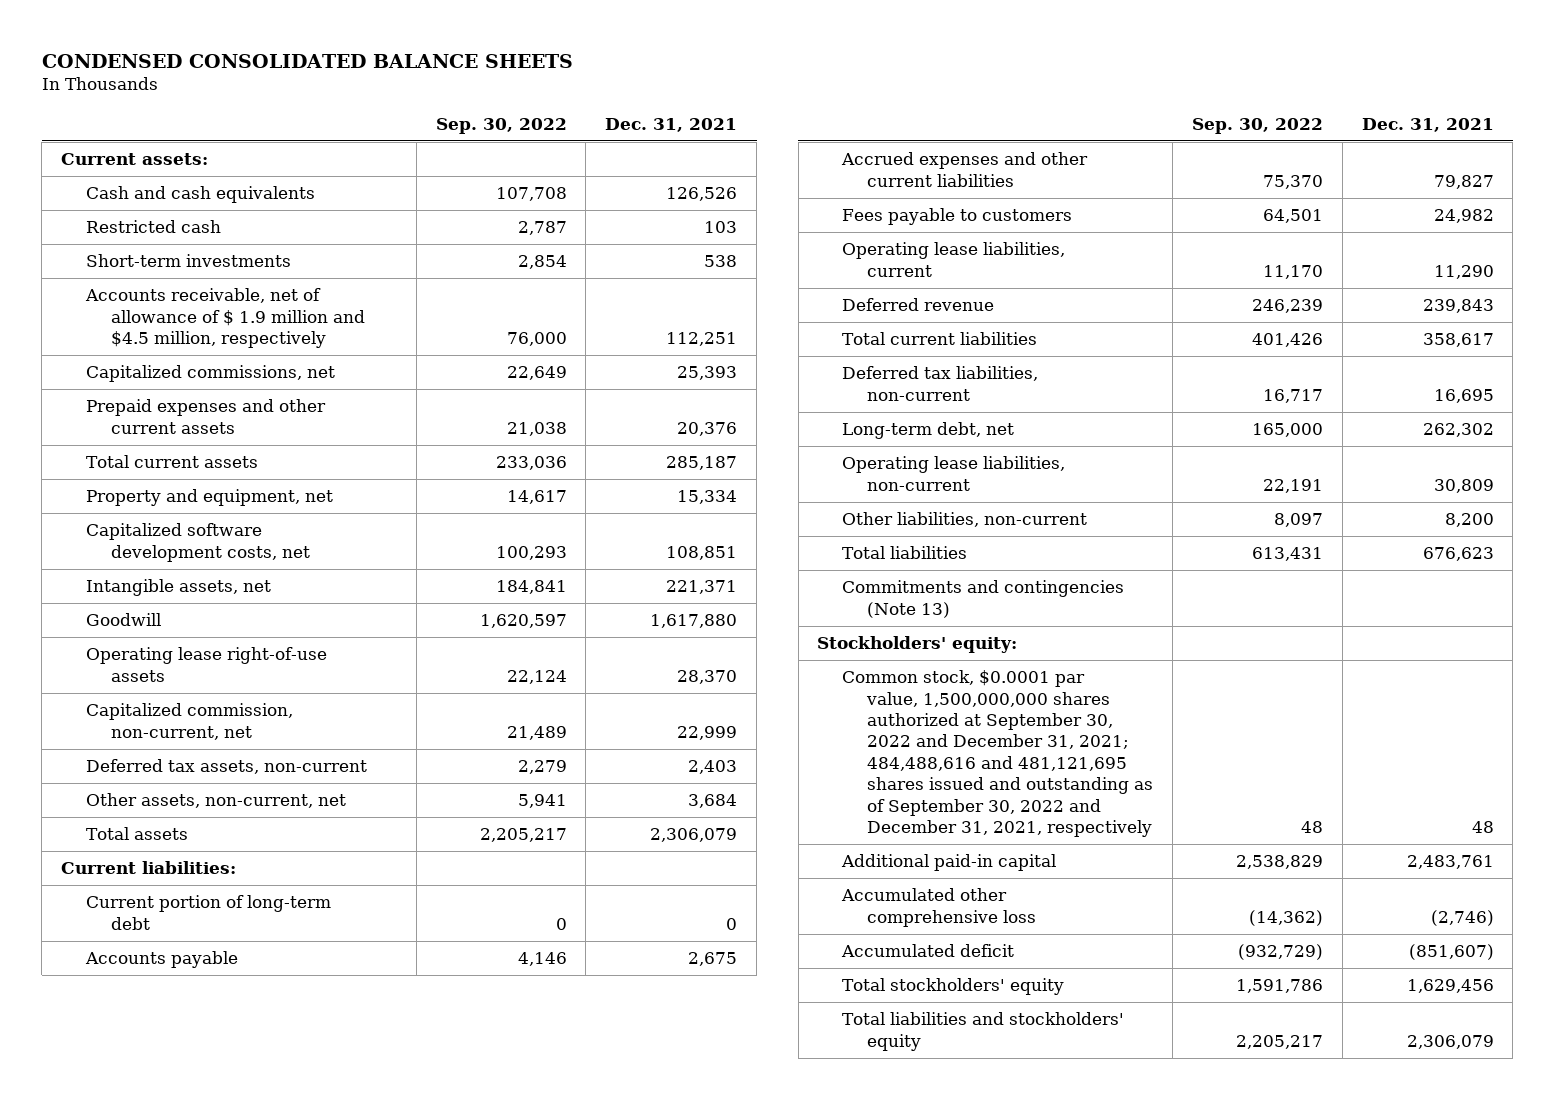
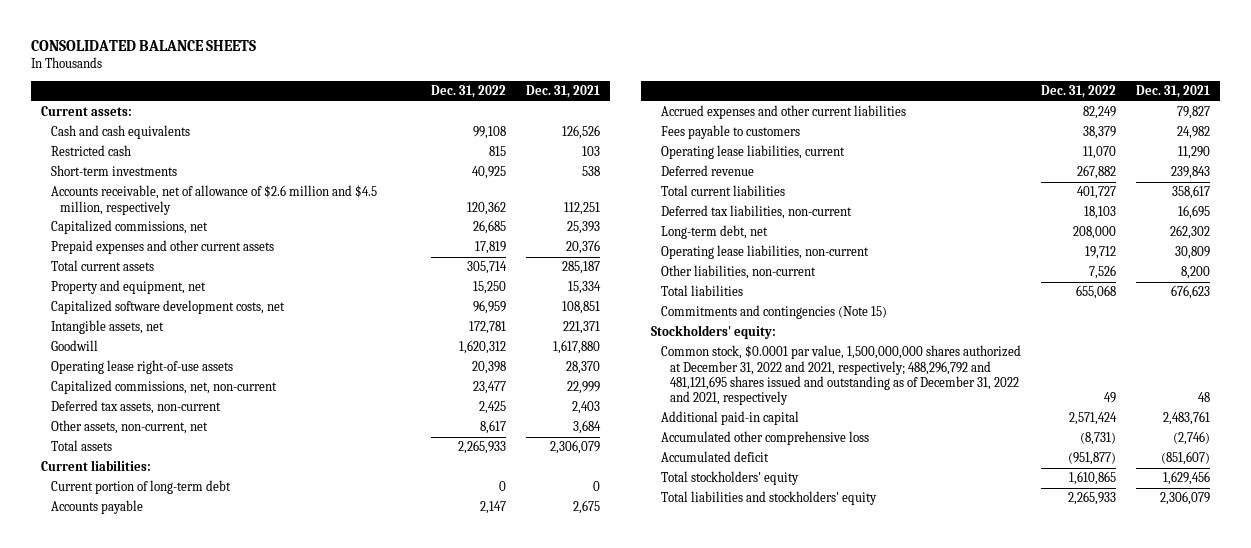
- CONDENSED CONSOLIDATED BALANCE SHEETS
+ CONSOLIDATED BALANCE SHEETS
- | Sep. 30, 2022 | Dec. 31, 2021
+ | Dec. 31, 2022 | Dec. 31, 2021
- Accounts receivable, net of allowance of $ 1.9 million and $4.5 million, respectively | 76,000 | 112,251
+ Accounts receivable, net of allowance of $2.6 million and $4.5 million, respectively | 120,362 | 112,251
- Capitalized commission, non-current, net | 21,489 | 22,999
+ Capitalized commissions, net, non-current | 23,477 | 22,999
- Commitments and contingencies (Note 13)
+ Commitments and contingencies (Note 15)
- Common stock, $0.0001 par value, 1,500,000,000 shares authorized at September 30, 2022 and December 31, 2021; 484,488,616 and 481,121,695 shares issued and outstanding as of September 30, 2022 and December 31, 2021, respectively | 48 | 48
+ Common stock, $0.0001 par value, 1,500,000,000 shares authorized at December 31, 2022 and 2021, respectively; 488,296,792 and 481,121,695 shares issued and outstanding as of December 31, 2022 and 2021, respectively | 49 | 48

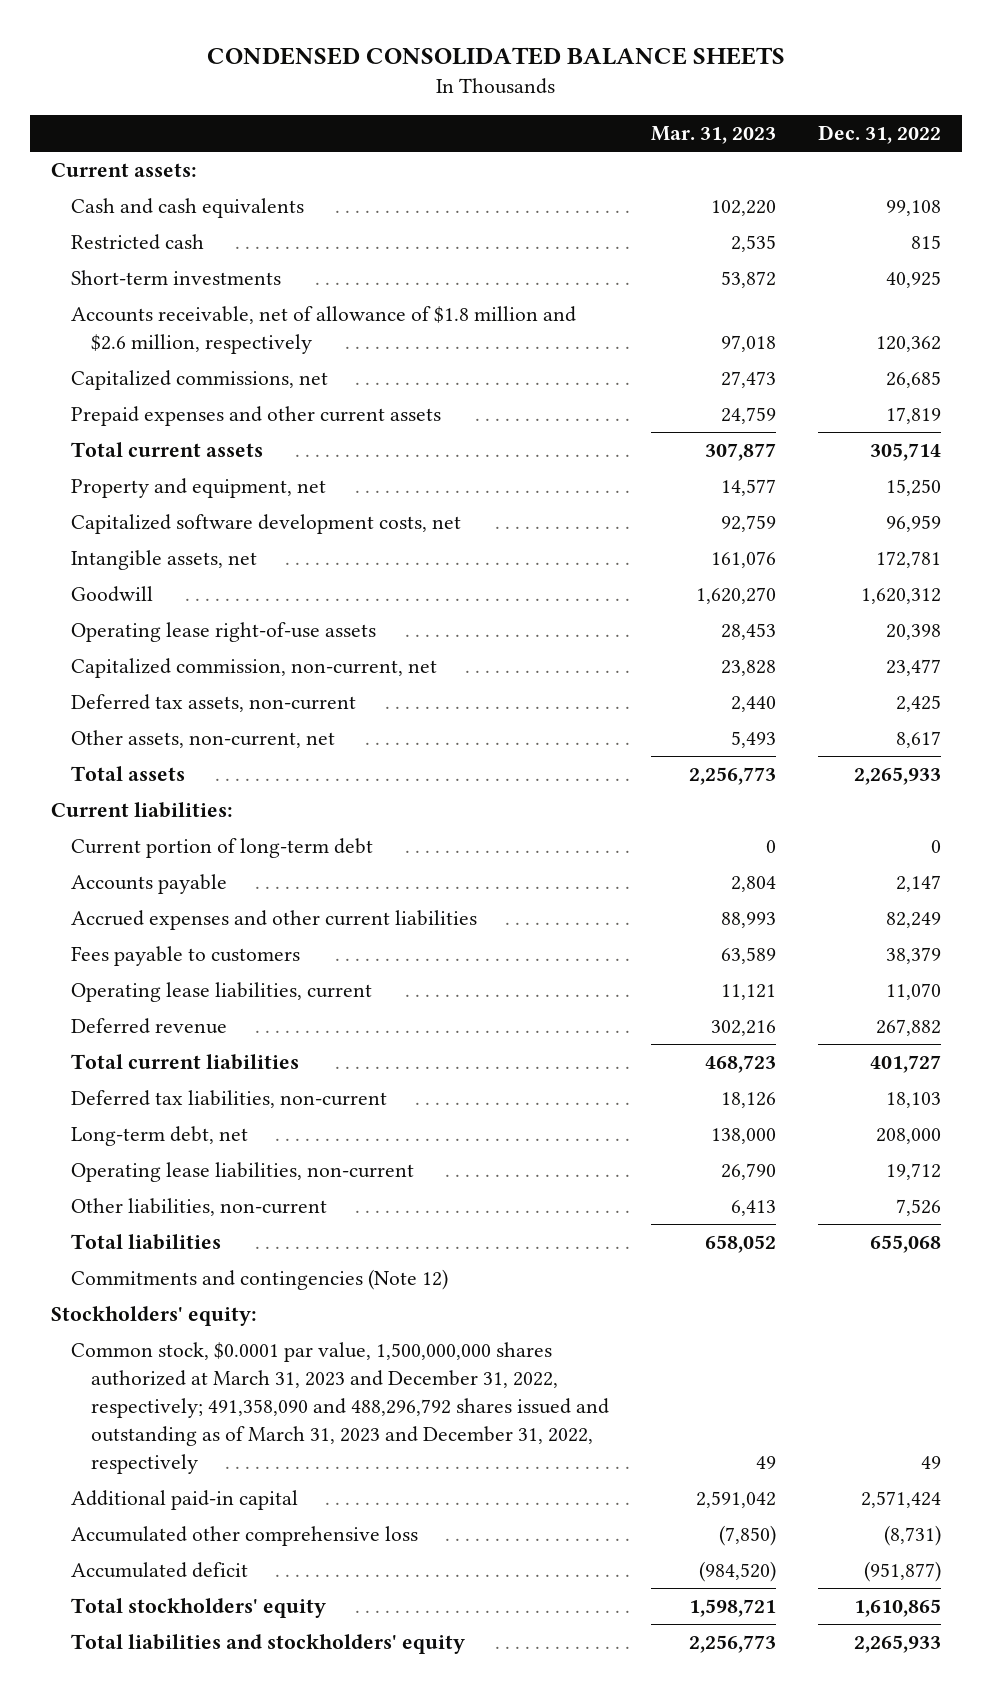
- CONSOLIDATED BALANCE SHEETS
+ CONDENSED CONSOLIDATED BALANCE SHEETS
- | Dec. 31, 2022 | Dec. 31, 2021
+ | Mar. 31, 2023 | Dec. 31, 2022
- Accounts receivable, net of allowance of $2.6 million and $4.5 million, respectively | 120,362 | 112,251
+ Accounts receivable, net of allowance of $1.8 million and $2.6 million, respectively | 97,018 | 120,362
- Capitalized commissions, net, non-current | 23,477 | 22,999
+ Capitalized commission, non-current, net | 23,828 | 23,477
- Commitments and contingencies (Note 15)
+ Commitments and contingencies (Note 12)
- Common stock, $0.0001 par value, 1,500,000,000 shares authorized at December 31, 2022 and 2021, respectively; 488,296,792 and 481,121,695 shares issued and outstanding as of December 31, 2022 and 2021, respectively | 49 | 48
+ Common stock, $0.0001 par value, 1,500,000,000 shares authorized at March 31, 2023 and December 31, 2022, respectively; 491,358,090 and 488,296,792 shares issued and outstanding as of March 31, 2023 and December 31, 2022, respectively | 49 | 49

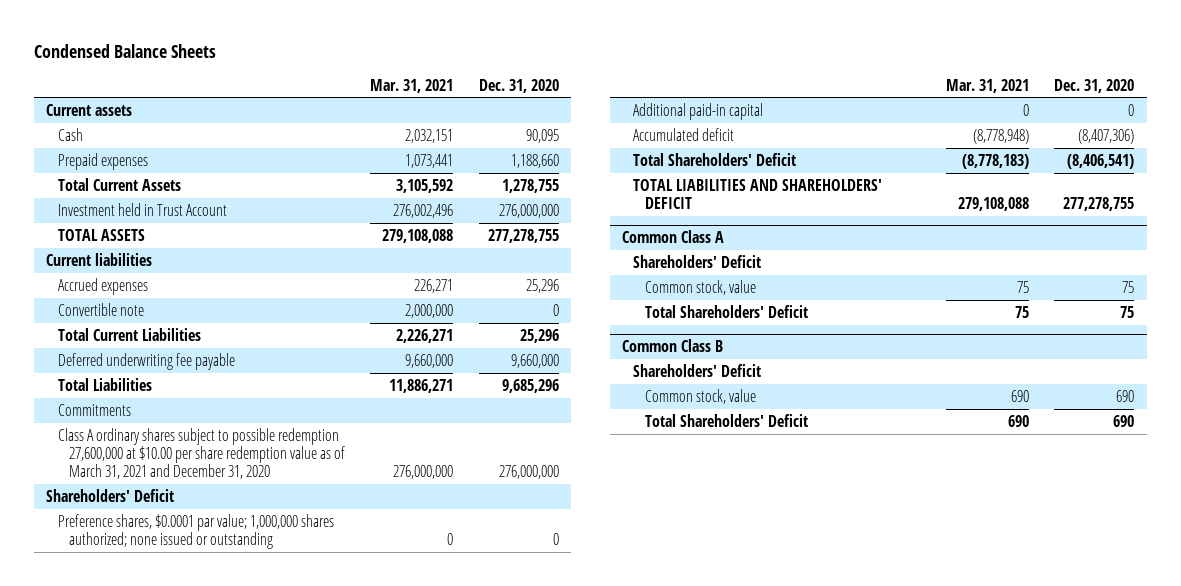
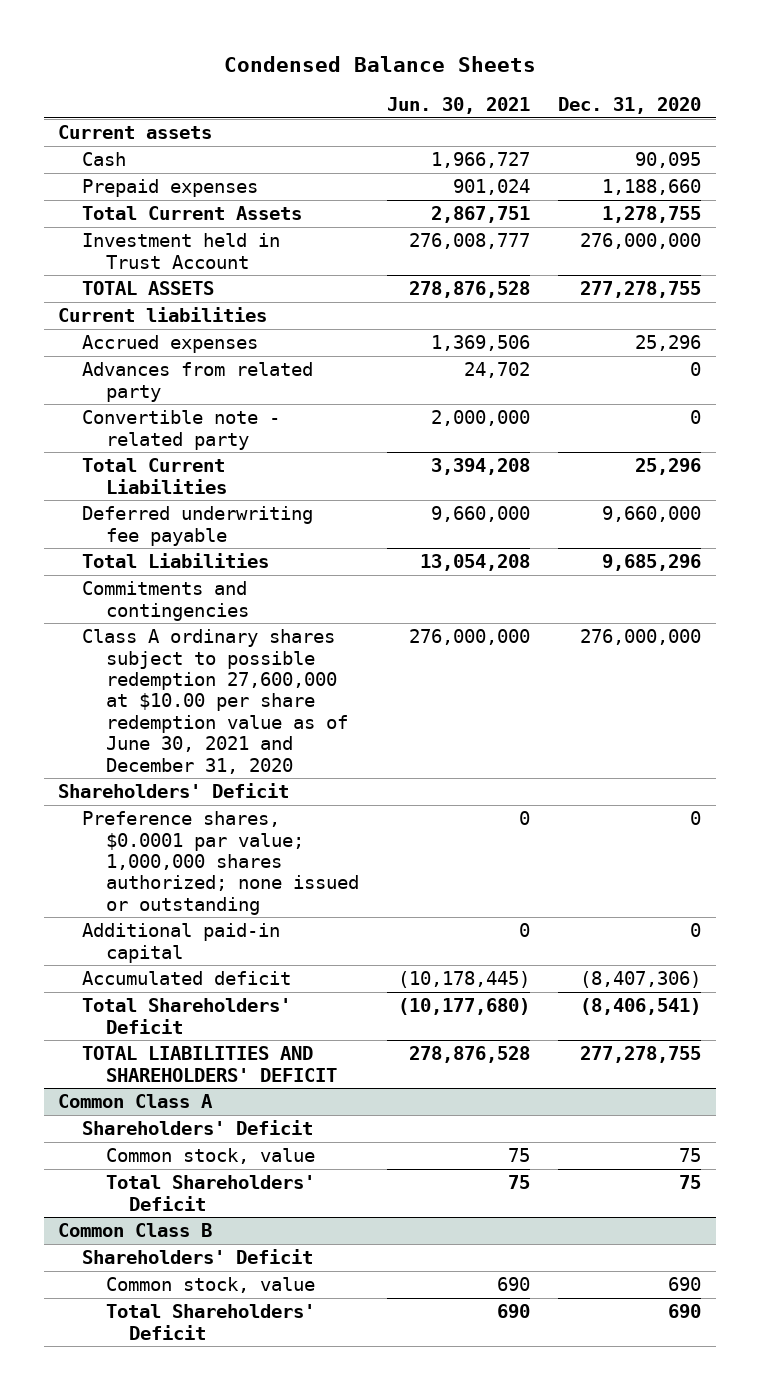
- | Mar. 31, 2021 | Dec. 31, 2020
+ | Jun. 30, 2021 | Dec. 31, 2020
- Convertible note | 2,000,000 | 0
+ Advances from related party | 24,702 | 0
+ Convertible note - related party | 2,000,000 | 0
- Commitments
- Class A ordinary shares subject to possible redemption 27,600,000 at $10.00 per share redemption value as of March 31, 2021 and December 31, 2020 | 276,000,000 | 276,000,000
+ Commitments and contingencies
+ Class A ordinary shares subject to possible redemption 27,600,000 at $10.00 per share redemption value as of June 30, 2021 and December 31, 2020 | 276,000,000 | 276,000,000

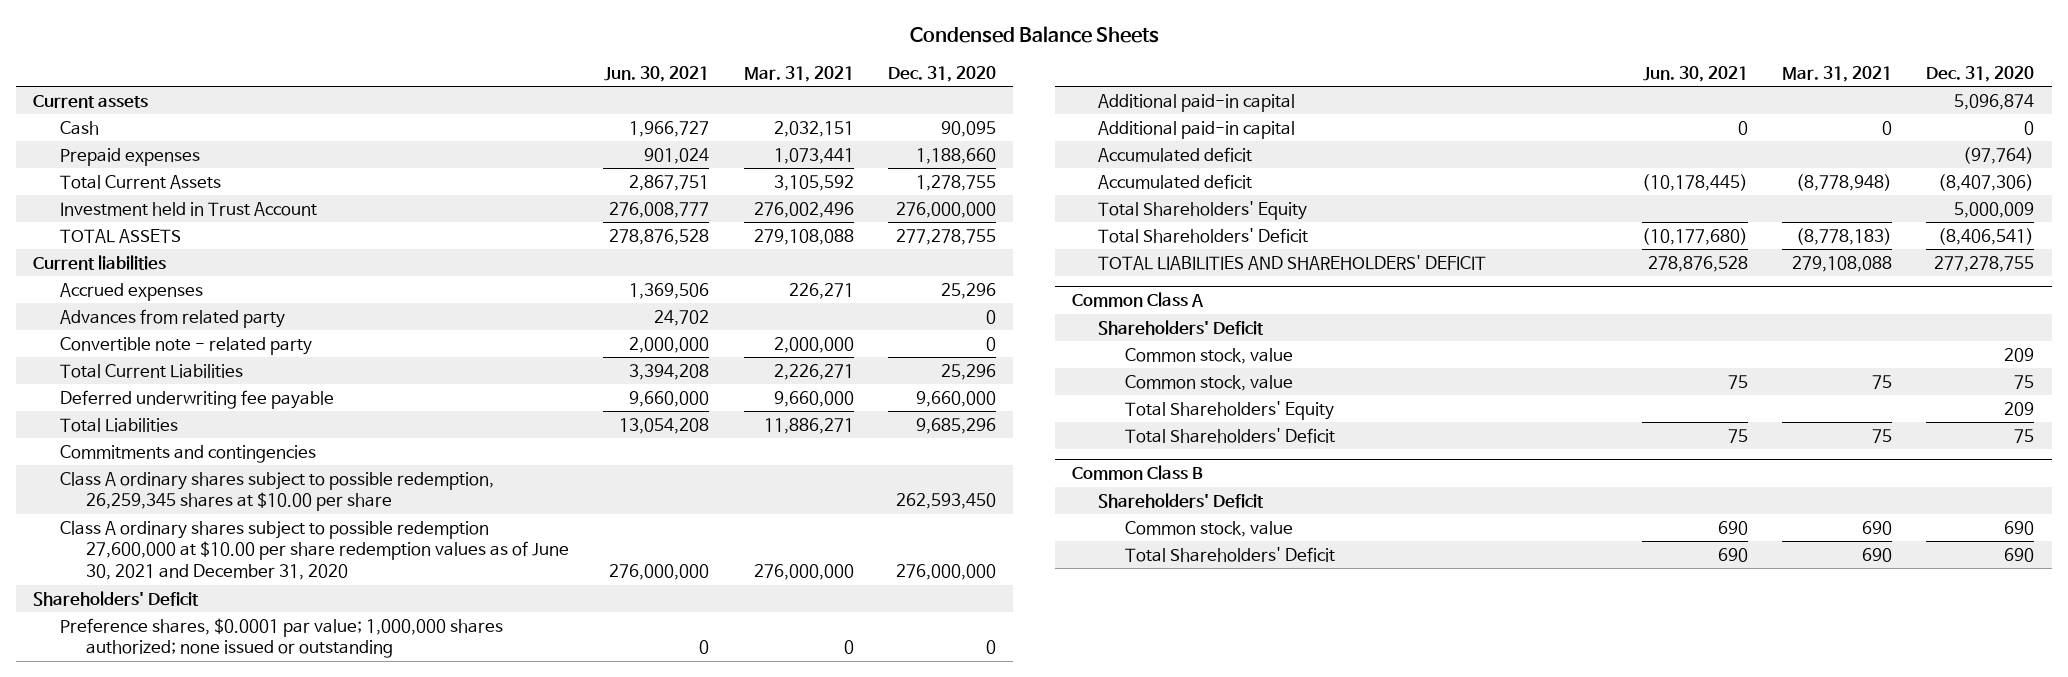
- | Jun. 30, 2021 | Dec. 31, 2020
+ | Jun. 30, 2021 | Mar. 31, 2021 | Dec. 31, 2020
- Class A ordinary shares subject to possible redemption 27,600,000 at $10.00 per share redemption value as of June 30, 2021 and December 31, 2020 | 276,000,000 | 276,000,000
+ Class A ordinary shares subject to possible redemption, 26,259,345 shares at $10.00 per share | | | 262,593,450
+ Class A ordinary shares subject to possible redemption 27,600,000 at $10.00 per share redemption values as of June 30, 2021 and December 31, 2020 | 276,000,000 | 276,000,000 | 276,000,000
+ Additional paid-in capital | | | 5,096,874
+ Accumulated deficit | | | (97,764)
+ Total Shareholders' Equity | | | 5,000,009
@ Common Class A
+ Common stock, value | | | 209
+ Total Shareholders' Equity | | | 209

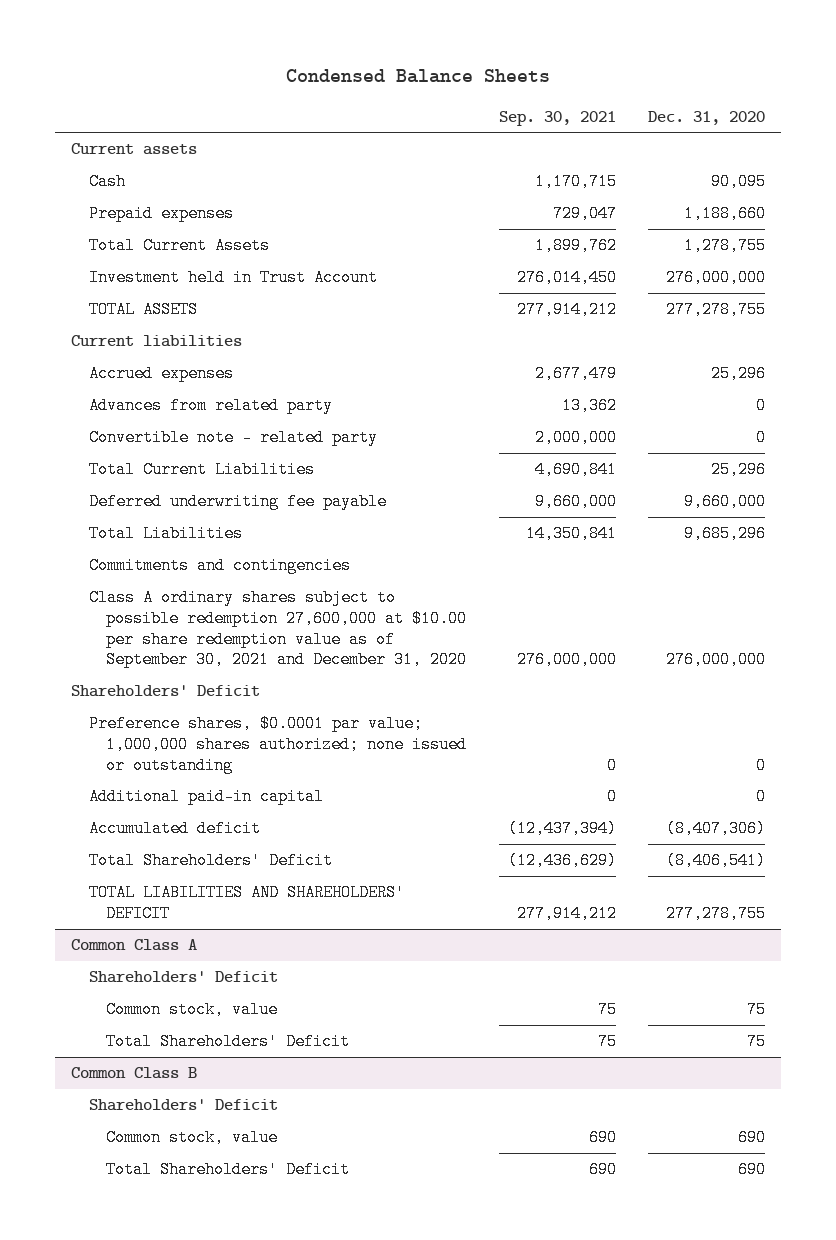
- | Jun. 30, 2021 | Mar. 31, 2021 | Dec. 31, 2020
+ | Sep. 30, 2021 | Dec. 31, 2020
- Class A ordinary shares subject to possible redemption, 26,259,345 shares at $10.00 per share | | | 262,593,450
- Class A ordinary shares subject to possible redemption 27,600,000 at $10.00 per share redemption values as of June 30, 2021 and December 31, 2020 | 276,000,000 | 276,000,000 | 276,000,000
+ Class A ordinary shares subject to possible redemption 27,600,000 at $10.00 per share redemption value as of September 30, 2021 and December 31, 2020 | 276,000,000 | 276,000,000
- Additional paid-in capital | | | 5,096,874
- Accumulated deficit | | | (97,764)
- Total Shareholders' Equity | | | 5,000,009
@ Common Class A
- Common stock, value | | | 209
- Total Shareholders' Equity | | | 209

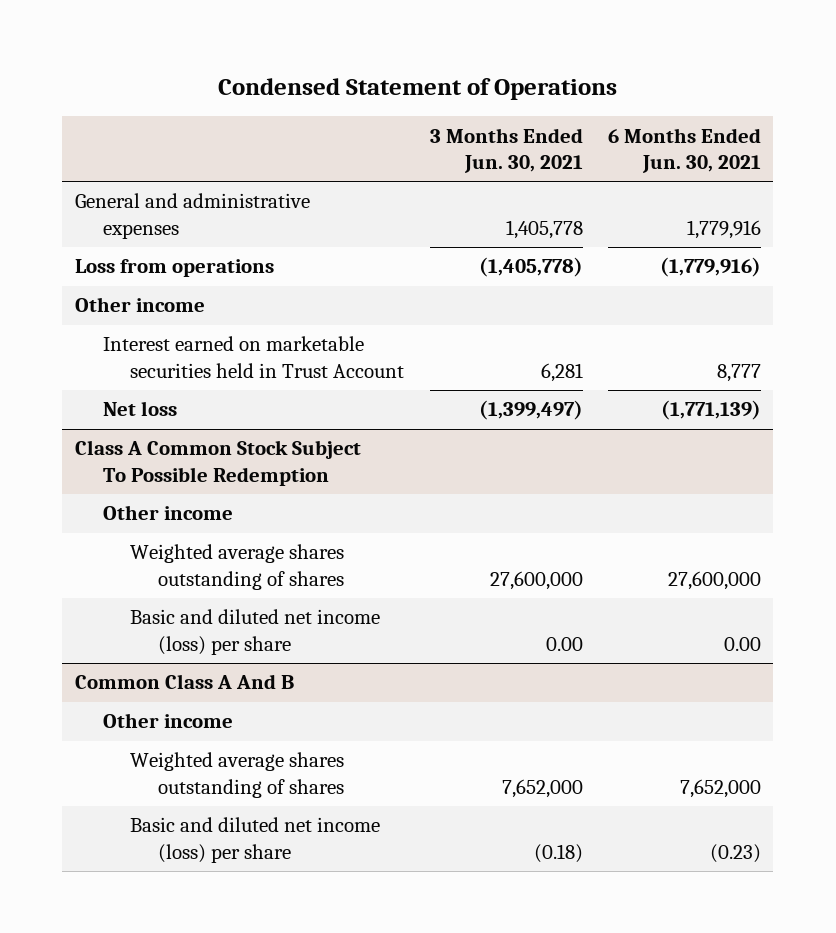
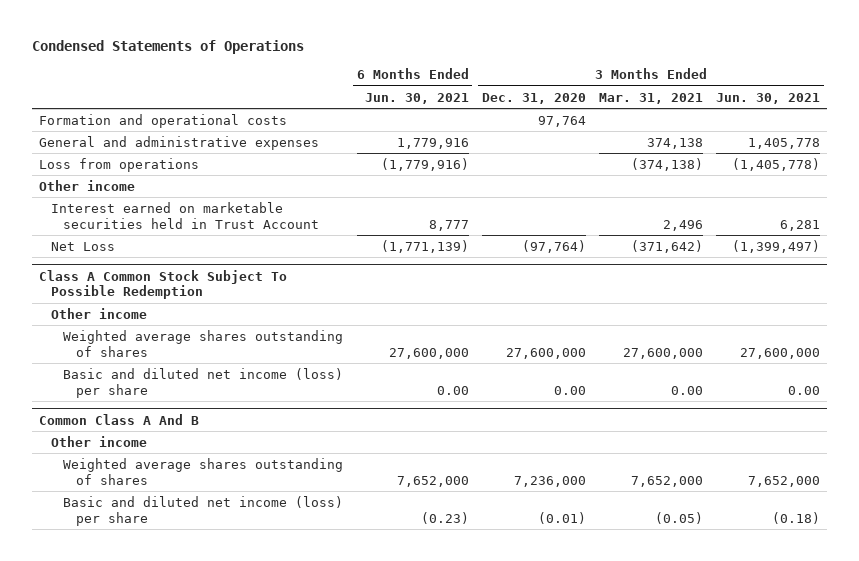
- Condensed Statement of Operations
+ Condensed Statements of Operations
- | 3 Months Ended Jun. 30, 2021 | 6 Months Ended Jun. 30, 2021
+ | 6 Months Ended Jun. 30, 2021 | 3 Months Ended Dec. 31, 2020 | 3 Months Ended Mar. 31, 2021 | 3 Months Ended Jun. 30, 2021
+ Formation and operational costs | | 97,764 | |
- Net loss | (1,399,497) | (1,771,139)
+ Net Loss | (1,771,139) | (97,764) | (371,642) | (1,399,497)

